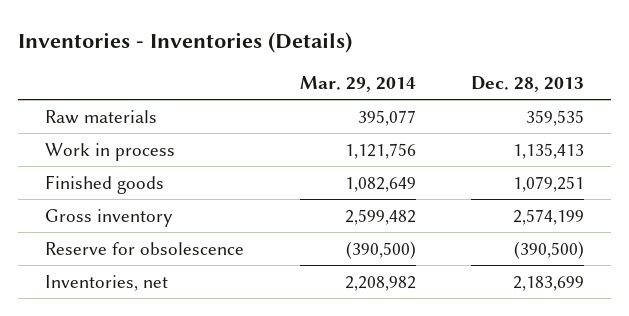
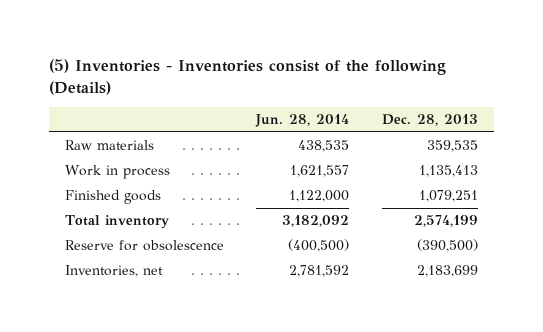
- Inventories - Inventories (Details)
+ (5) Inventories - Inventories consist of the following (Details)
- | Mar. 29, 2014 | Dec. 28, 2013
+ | Jun. 28, 2014 | Dec. 28, 2013
- Gross inventory | 2,599,482 | 2,574,199
+ Total inventory | 3,182,092 | 2,574,199

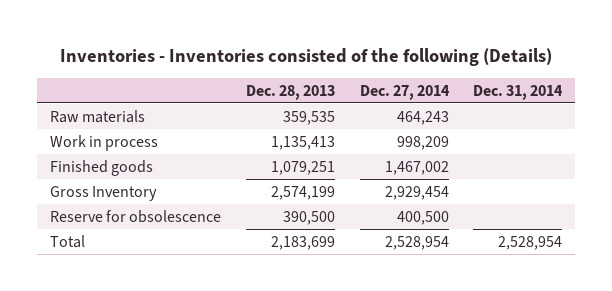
- (5) Inventories - Inventories consist of the following (Details)
+ Inventories - Inventories consisted of the following (Details)
- | Jun. 28, 2014 | Dec. 28, 2013
+ | Dec. 28, 2013 | Dec. 27, 2014 | Dec. 31, 2014
- Total inventory | 3,182,092 | 2,574,199
- Reserve for obsolescence | (400,500) | (390,500)
- Inventories, net | 2,781,592 | 2,183,699
+ Gross Inventory | 2,574,199 | 2,929,454 |
+ Reserve for obsolescence | 390,500 | 400,500 |
+ Total | 2,183,699 | 2,528,954 | 2,528,954

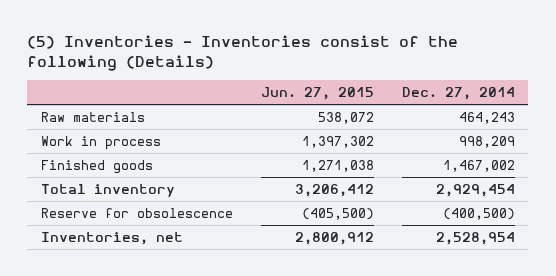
- Inventories - Inventories consisted of the following (Details)
+ (5) Inventories - Inventories consist of the following (Details)
- | Dec. 28, 2013 | Dec. 27, 2014 | Dec. 31, 2014
+ | Jun. 27, 2015 | Dec. 27, 2014
- Gross Inventory | 2,574,199 | 2,929,454 |
- Reserve for obsolescence | 390,500 | 400,500 |
- Total | 2,183,699 | 2,528,954 | 2,528,954
+ Total inventory | 3,206,412 | 2,929,454
+ Reserve for obsolescence | (405,500) | (400,500)
+ Inventories, net | 2,800,912 | 2,528,954

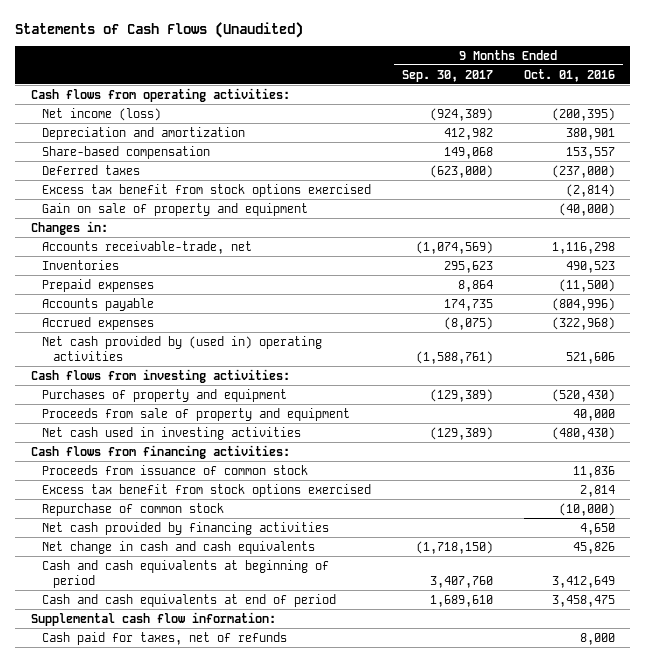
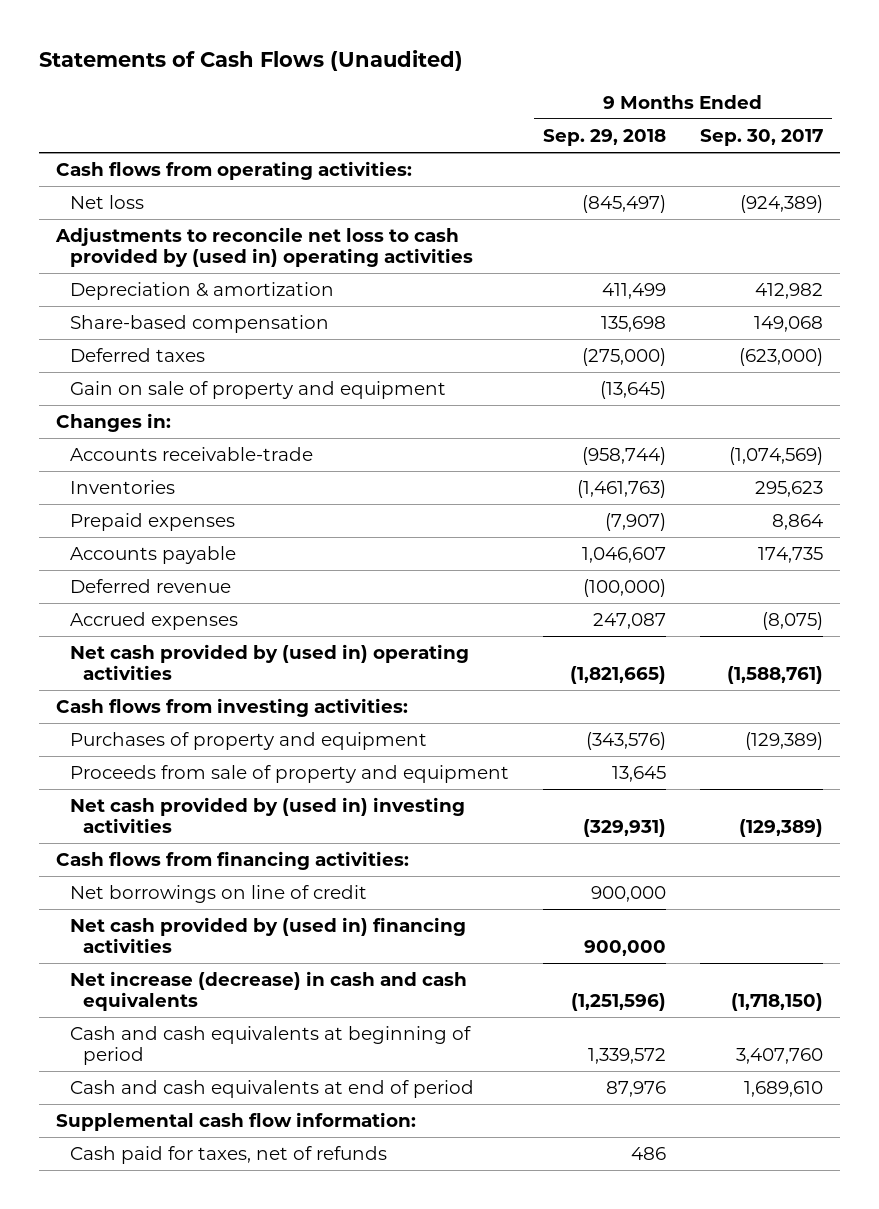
- | 9 Months Ended Sep. 30, 2017 | 9 Months Ended Oct. 01, 2016
+ | 9 Months Ended Sep. 29, 2018 | 9 Months Ended Sep. 30, 2017
- Net income (loss) | (924,389) | (200,395)
- Depreciation and amortization | 412,982 | 380,901
+ Net loss | (845,497) | (924,389)
+ Adjustments to reconcile net loss to cash provided by (used in) operating activities
+ Depreciation & amortization | 411,499 | 412,982
- Excess tax benefit from stock options exercised | | (2,814)
- Accounts receivable-trade, net | (1,074,569) | 1,116,298
+ Accounts receivable-trade | (958,744) | (1,074,569)
+ Deferred revenue | (100,000) |
- Net cash used in investing activities | (129,389) | (480,430)
+ Net cash provided by (used in) investing activities | (329,931) | (129,389)
- Proceeds from issuance of common stock | | 11,836
- Excess tax benefit from stock options exercised | | 2,814
- Repurchase of common stock | | (10,000)
- Net cash provided by financing activities | | 4,650
- Net change in cash and cash equivalents | (1,718,150) | 45,826
+ Net borrowings on line of credit | 900,000 |
+ Net cash provided by (used in) financing activities | 900,000 |
+ Net increase (decrease) in cash and cash equivalents | (1,251,596) | (1,718,150)

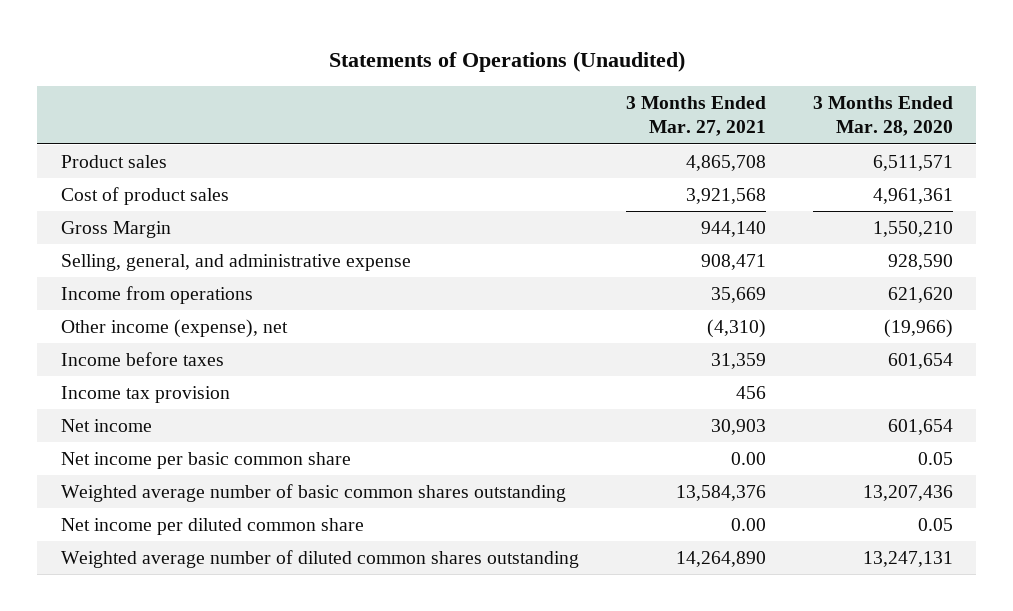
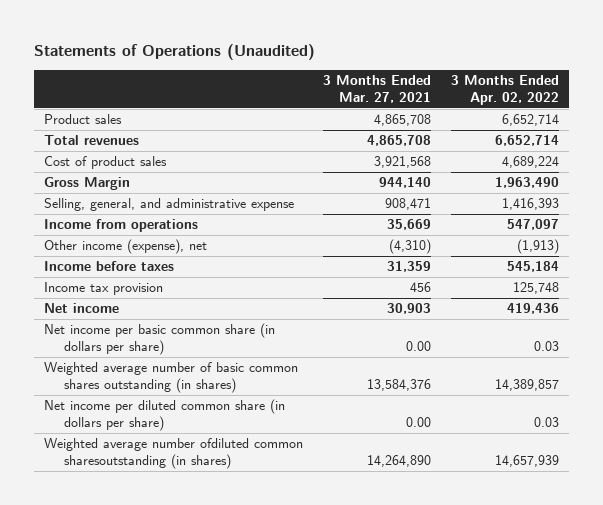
- | 3 Months Ended Mar. 27, 2021 | 3 Months Ended Mar. 28, 2020
+ | 3 Months Ended Mar. 27, 2021 | 3 Months Ended Apr. 02, 2022
+ Total revenues | 4,865,708 | 6,652,714
- Net income per basic common share | 0.00 | 0.05
- Weighted average number of basic common shares outstanding | 13,584,376 | 13,207,436
- Net income per diluted common share | 0.00 | 0.05
- Weighted average number of diluted common shares outstanding | 14,264,890 | 13,247,131
+ Net income per basic common share (in dollars per share) | 0.00 | 0.03
+ Weighted average number of basic common shares outstanding (in shares) | 13,584,376 | 14,389,857
+ Net income per diluted common share (in dollars per share) | 0.00 | 0.03
+ Weighted average number ofdiluted common sharesoutstanding (in shares) | 14,264,890 | 14,657,939

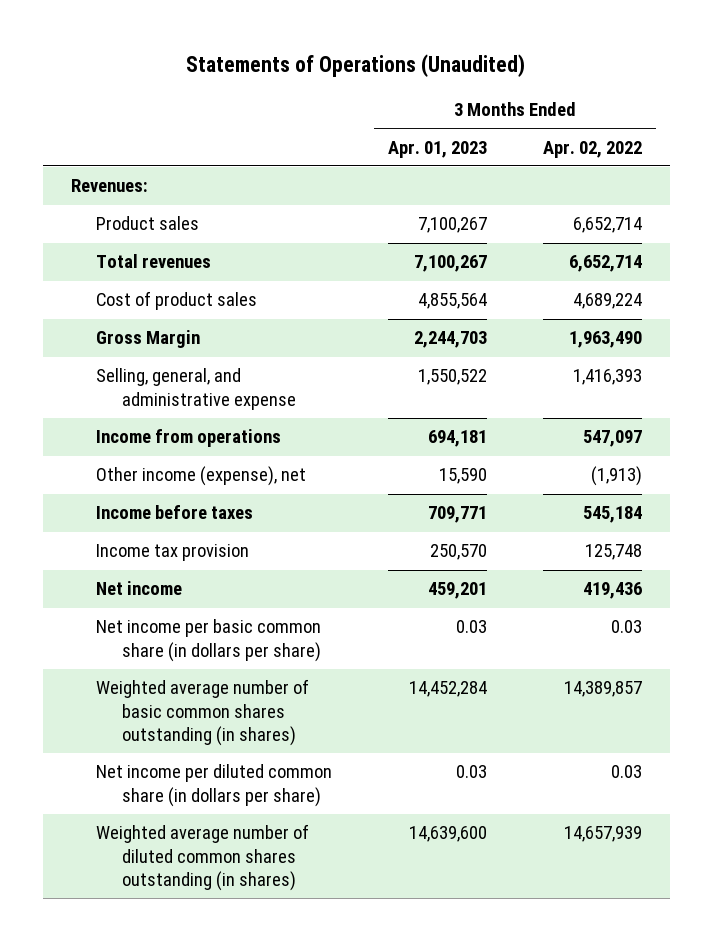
- | 3 Months Ended Mar. 27, 2021 | 3 Months Ended Apr. 02, 2022
+ | 3 Months Ended Apr. 01, 2023 | 3 Months Ended Apr. 02, 2022
+ Revenues:
- Weighted average number ofdiluted common sharesoutstanding (in shares) | 14,264,890 | 14,657,939
+ Weighted average number of diluted common shares outstanding (in shares) | 14,639,600 | 14,657,939

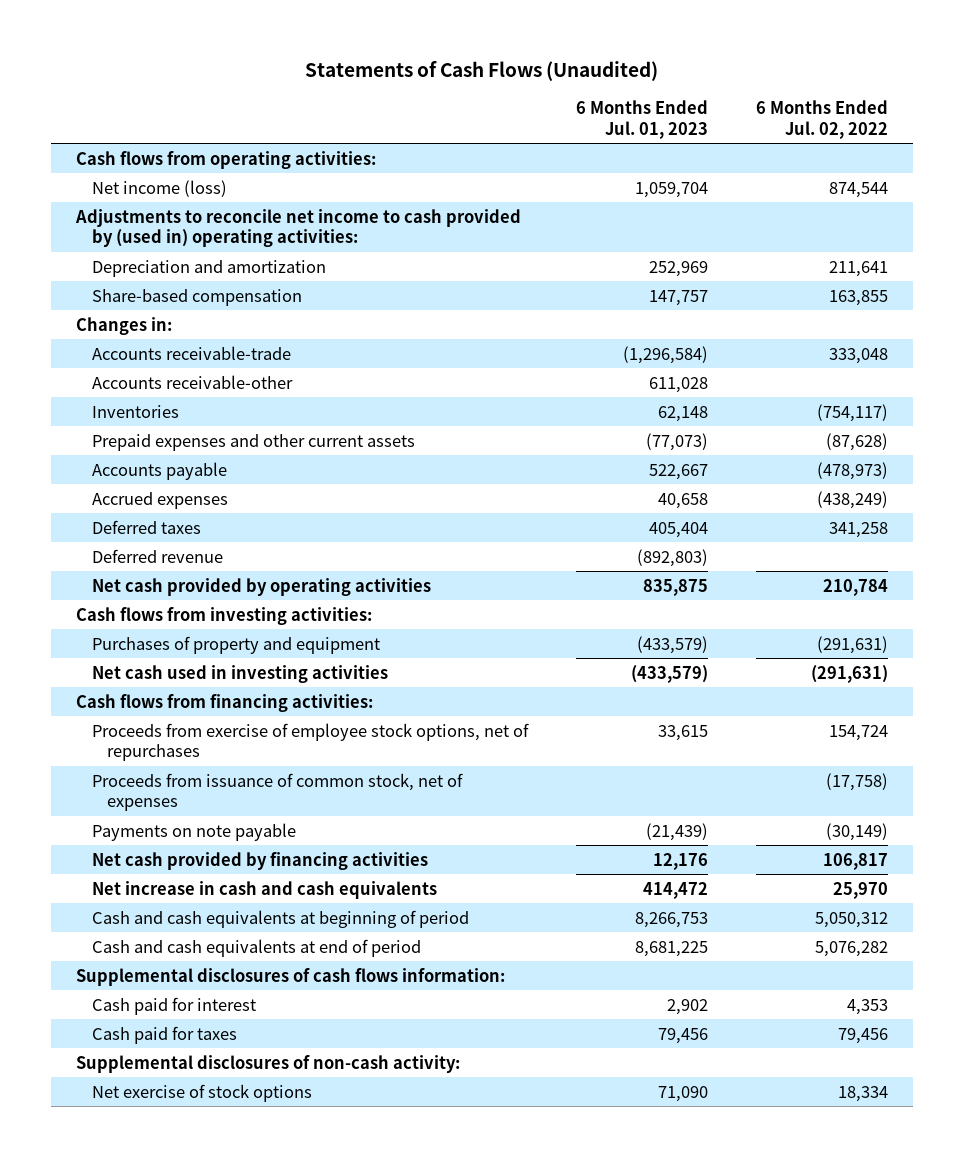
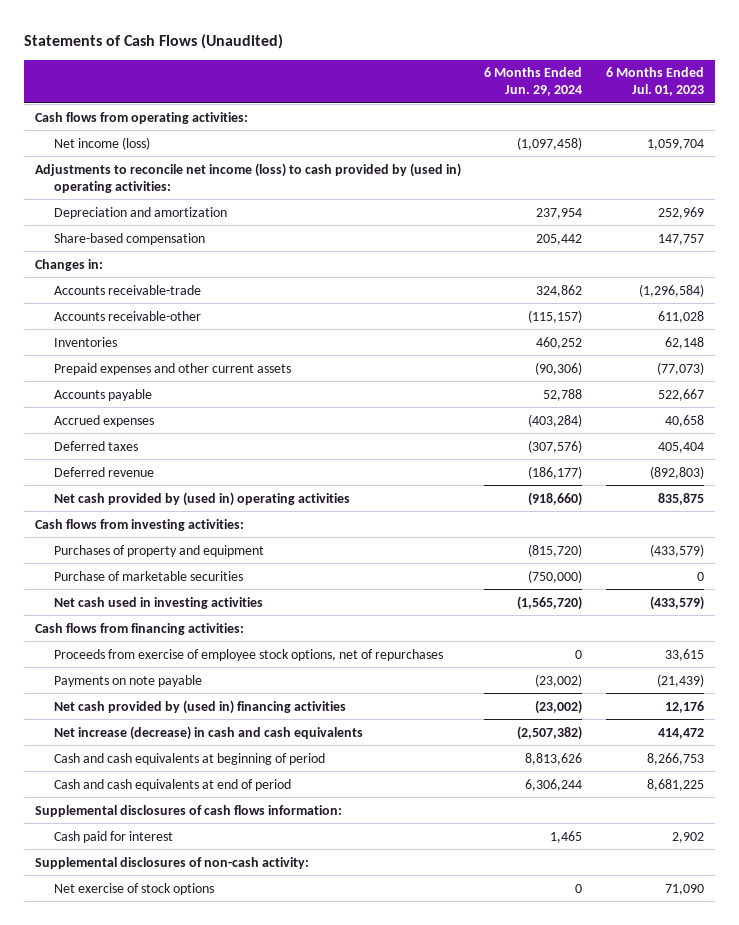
- | 6 Months Ended Jul. 01, 2023 | 6 Months Ended Jul. 02, 2022
+ | 6 Months Ended Jun. 29, 2024 | 6 Months Ended Jul. 01, 2023
- Adjustments to reconcile net income to cash provided by (used in) operating activities:
+ Adjustments to reconcile net income (loss) to cash provided by (used in) operating activities:
- Net cash provided by operating activities | 835,875 | 210,784
+ Net cash provided by (used in) operating activities | (918,660) | 835,875
+ Purchase of marketable securities | (750,000) | 0
- Proceeds from issuance of common stock, net of expenses | | (17,758)
- Net cash provided by financing activities | 12,176 | 106,817
- Net increase in cash and cash equivalents | 414,472 | 25,970
+ Net cash provided by (used in) financing activities | (23,002) | 12,176
+ Net increase (decrease) in cash and cash equivalents | (2,507,382) | 414,472
- Cash paid for taxes | 79,456 | 79,456

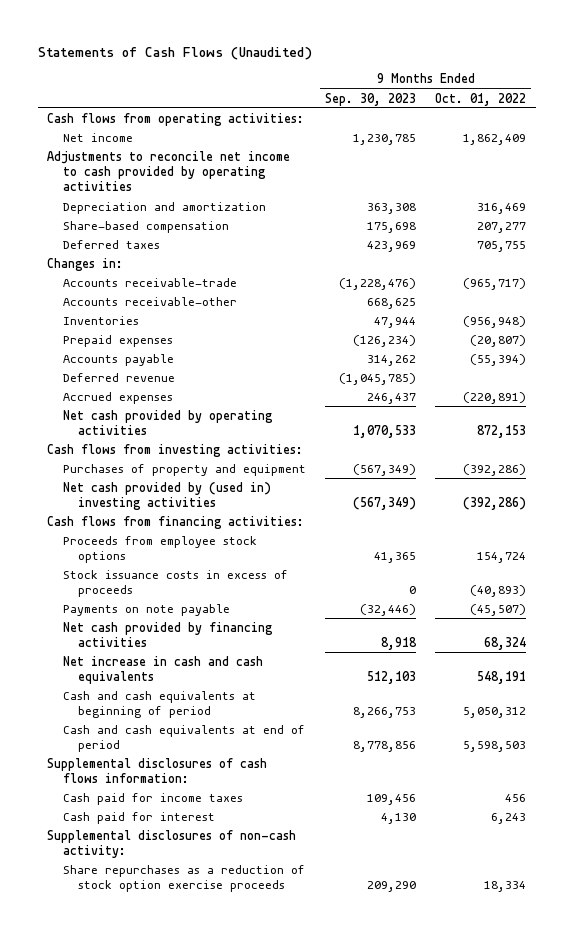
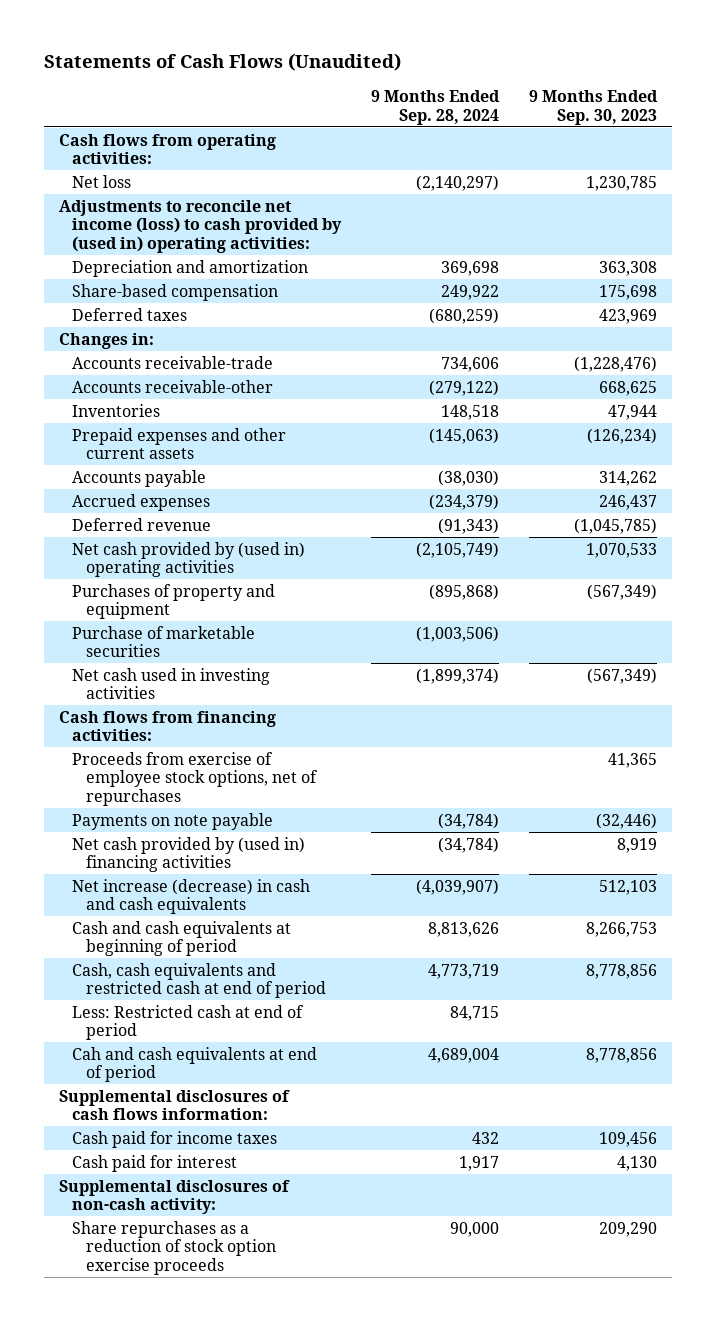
- | 9 Months Ended Sep. 30, 2023 | 9 Months Ended Oct. 01, 2022
+ | 9 Months Ended Sep. 28, 2024 | 9 Months Ended Sep. 30, 2023
- Net income | 1,230,785 | 1,862,409
- Adjustments to reconcile net income to cash provided by operating activities
+ Net loss | (2,140,297) | 1,230,785
+ Adjustments to reconcile net income (loss) to cash provided by (used in) operating activities:
- Prepaid expenses | (126,234) | (20,807)
+ Prepaid expenses and other current assets | (145,063) | (126,234)
- Net cash provided by operating activities | 1,070,533 | 872,153
- Cash flows from investing activities:
moved down: Deferred revenue | (91,343) | (1,045,785)
+ Net cash provided by (used in) operating activities | (2,105,749) | 1,070,533
- Net cash provided by (used in) investing activities | (567,349) | (392,286)
+ Purchase of marketable securities | (1,003,506) |
+ Net cash used in investing activities | (1,899,374) | (567,349)
- Proceeds from employee stock options | 41,365 | 154,724
- Stock issuance costs in excess of proceeds | 0 | (40,893)
+ Proceeds from exercise of employee stock options, net of repurchases | | 41,365
- Net cash provided by financing activities | 8,918 | 68,324
- Net increase in cash and cash equivalents | 512,103 | 548,191
+ Net cash provided by (used in) financing activities | (34,784) | 8,919
+ Net increase (decrease) in cash and cash equivalents | (4,039,907) | 512,103
- Cash and cash equivalents at end of period | 8,778,856 | 5,598,503
+ Cash, cash equivalents and restricted cash at end of period | 4,773,719 | 8,778,856
+ Less: Restricted cash at end of period | 84,715 |
+ Cah and cash equivalents at end of period | 4,689,004 | 8,778,856

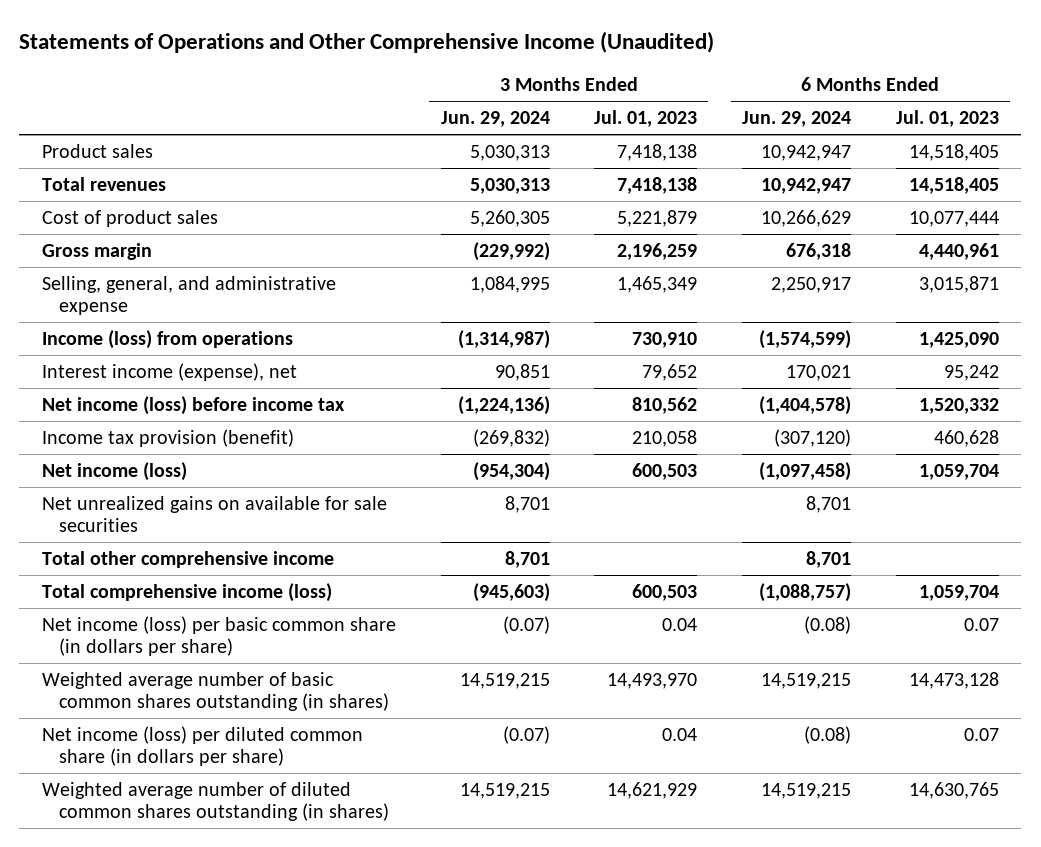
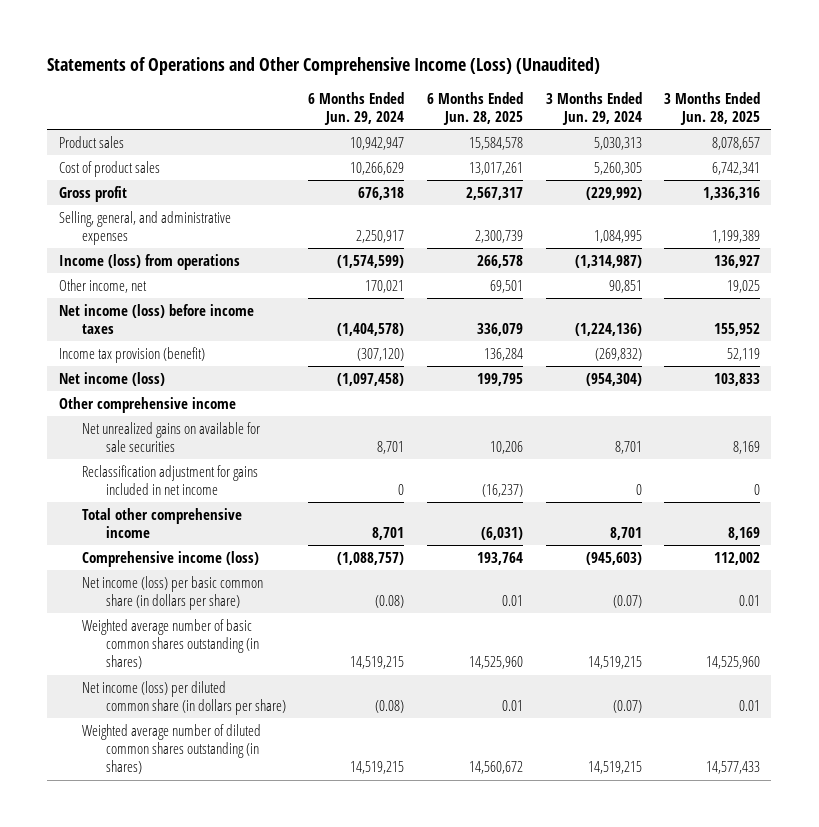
- Statements of Operations and Other Comprehensive Income (Unaudited)
+ Statements of Operations and Other Comprehensive Income (Loss) (Unaudited)
- | 3 Months Ended Jun. 29, 2024 | 3 Months Ended Jul. 01, 2023 | 6 Months Ended Jun. 29, 2024 | 6 Months Ended Jul. 01, 2023
+ | 6 Months Ended Jun. 29, 2024 | 6 Months Ended Jun. 28, 2025 | 3 Months Ended Jun. 29, 2024 | 3 Months Ended Jun. 28, 2025
- Total revenues | 5,030,313 | 7,418,138 | 10,942,947 | 14,518,405
- Gross margin | (229,992) | 2,196,259 | 676,318 | 4,440,961
- Selling, general, and administrative expense | 1,084,995 | 1,465,349 | 2,250,917 | 3,015,871
+ Gross profit | 676,318 | 2,567,317 | (229,992) | 1,336,316
+ Selling, general, and administrative expenses | 2,250,917 | 2,300,739 | 1,084,995 | 1,199,389
- Interest income (expense), net | 90,851 | 79,652 | 170,021 | 95,242
- Net income (loss) before income tax | (1,224,136) | 810,562 | (1,404,578) | 1,520,332
+ Other income, net | 170,021 | 69,501 | 90,851 | 19,025
+ Net income (loss) before income taxes | (1,404,578) | 336,079 | (1,224,136) | 155,952
+ Other comprehensive income
+ Reclassification adjustment for gains included in net income | 0 | (16,237) | 0 | 0
- Total comprehensive income (loss) | (945,603) | 600,503 | (1,088,757) | 1,059,704
+ Comprehensive income (loss) | (1,088,757) | 193,764 | (945,603) | 112,002

